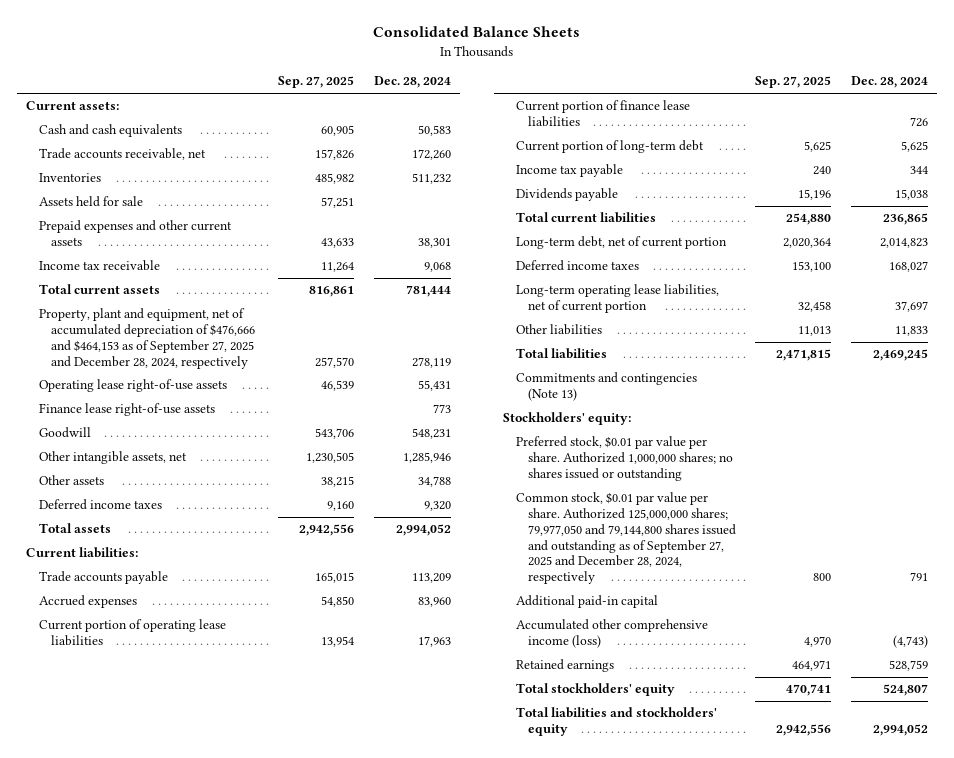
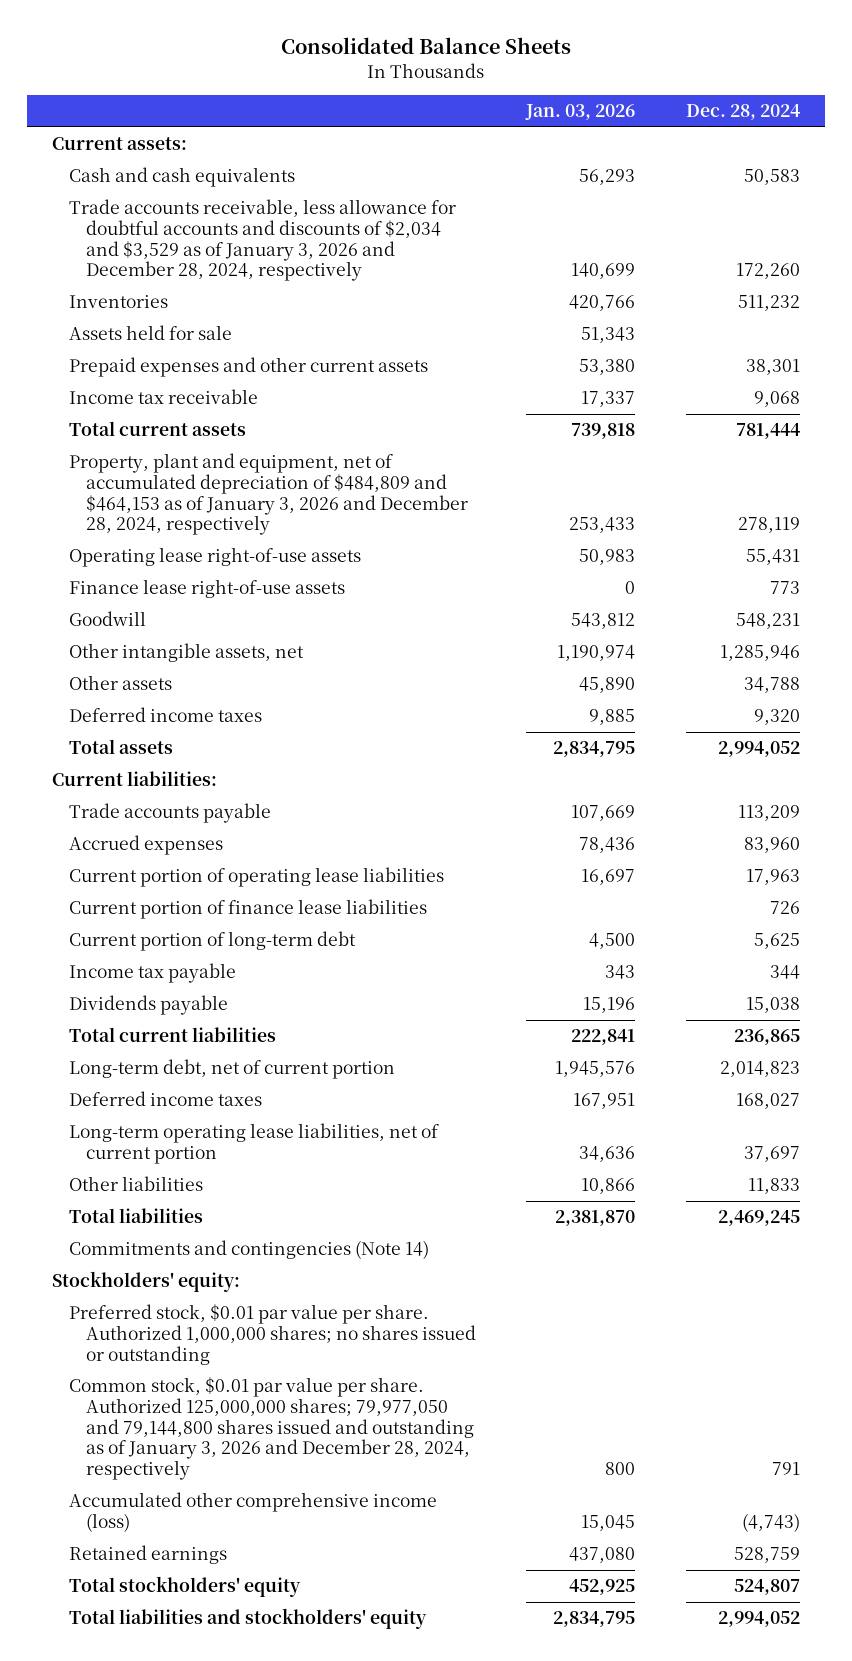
- | Sep. 27, 2025 | Dec. 28, 2024
+ | Jan. 03, 2026 | Dec. 28, 2024
- Trade accounts receivable, net | 157,826 | 172,260
+ Trade accounts receivable, less allowance for doubtful accounts and discounts of $2,034 and $3,529 as of January 3, 2026 and December 28, 2024, respectively | 140,699 | 172,260
- Property, plant and equipment, net of accumulated depreciation of $476,666 and $464,153 as of September 27, 2025 and December 28, 2024, respectively | 257,570 | 278,119
+ Property, plant and equipment, net of accumulated depreciation of $484,809 and $464,153 as of January 3, 2026 and December 28, 2024, respectively | 253,433 | 278,119
- Commitments and contingencies (Note 13)
+ Commitments and contingencies (Note 14)
- Common stock, $0.01 par value per share. Authorized 125,000,000 shares; 79,977,050 and 79,144,800 shares issued and outstanding as of September 27, 2025 and December 28, 2024, respectively | 800 | 791
- Additional paid-in capital
+ Common stock, $0.01 par value per share. Authorized 125,000,000 shares; 79,977,050 and 79,144,800 shares issued and outstanding as of January 3, 2026 and December 28, 2024, respectively | 800 | 791

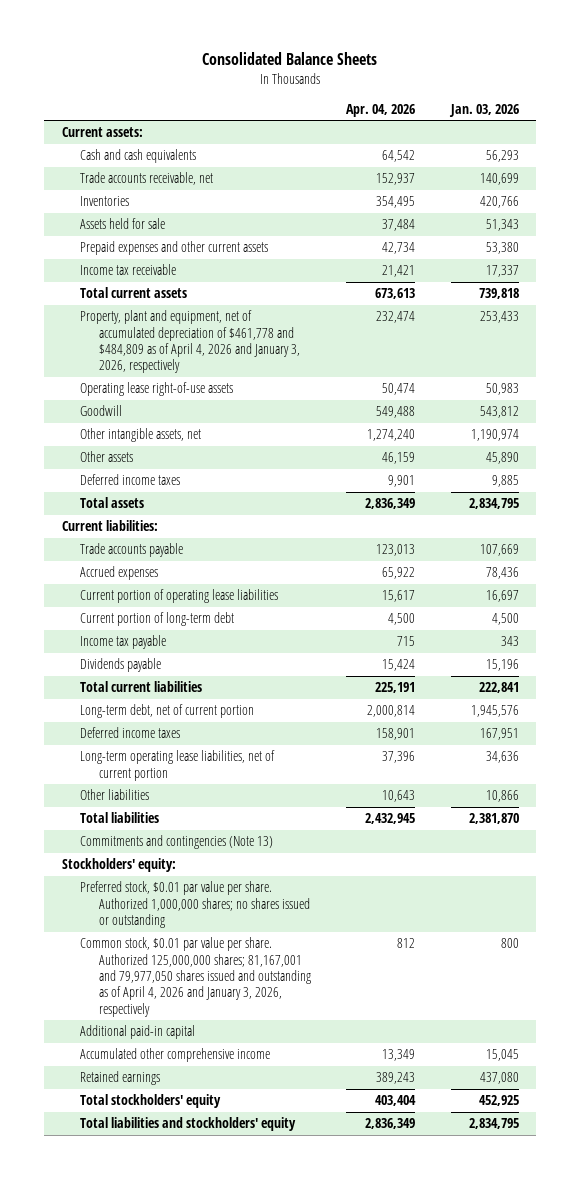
- | Jan. 03, 2026 | Dec. 28, 2024
+ | Apr. 04, 2026 | Jan. 03, 2026
- Trade accounts receivable, less allowance for doubtful accounts and discounts of $2,034 and $3,529 as of January 3, 2026 and December 28, 2024, respectively | 140,699 | 172,260
+ Trade accounts receivable, net | 152,937 | 140,699
- Property, plant and equipment, net of accumulated depreciation of $484,809 and $464,153 as of January 3, 2026 and December 28, 2024, respectively | 253,433 | 278,119
+ Property, plant and equipment, net of accumulated depreciation of $461,778 and $484,809 as of April 4, 2026 and January 3, 2026, respectively | 232,474 | 253,433
- Finance lease right-of-use assets | 0 | 773
- Current portion of finance lease liabilities | | 726
- Commitments and contingencies (Note 14)
+ Commitments and contingencies (Note 13)
- Common stock, $0.01 par value per share. Authorized 125,000,000 shares; 79,977,050 and 79,144,800 shares issued and outstanding as of January 3, 2026 and December 28, 2024, respectively | 800 | 791
- Accumulated other comprehensive income (loss) | 15,045 | (4,743)
+ Common stock, $0.01 par value per share. Authorized 125,000,000 shares; 81,167,001 and 79,977,050 shares issued and outstanding as of April 4, 2026 and January 3, 2026, respectively | 812 | 800
+ Additional paid-in capital
+ Accumulated other comprehensive income | 13,349 | 15,045

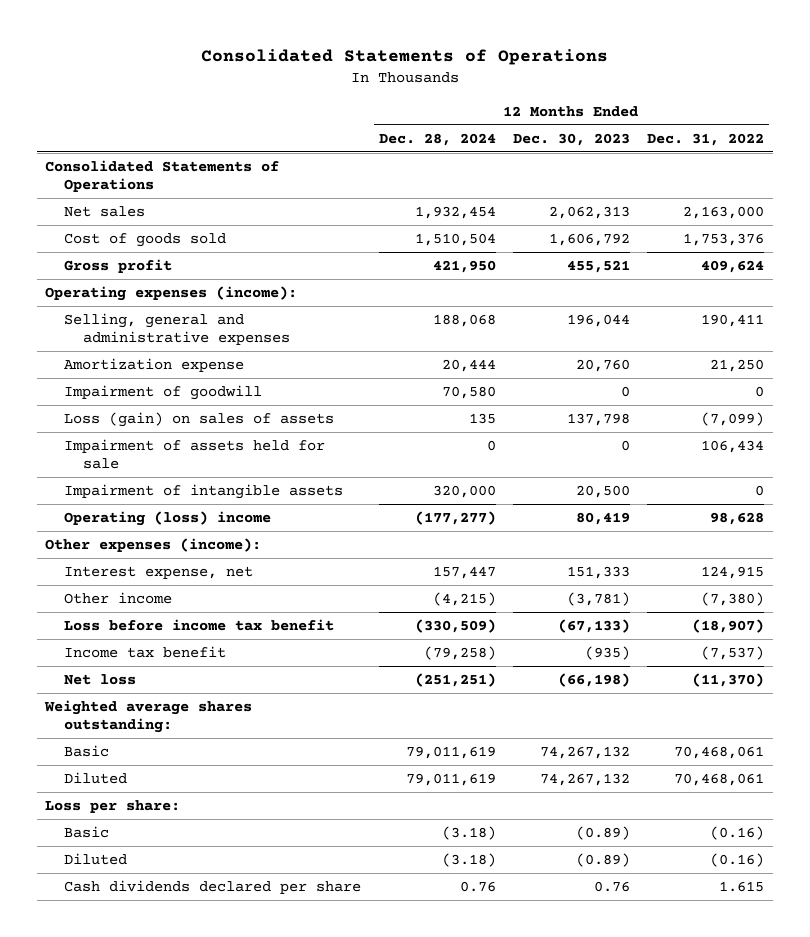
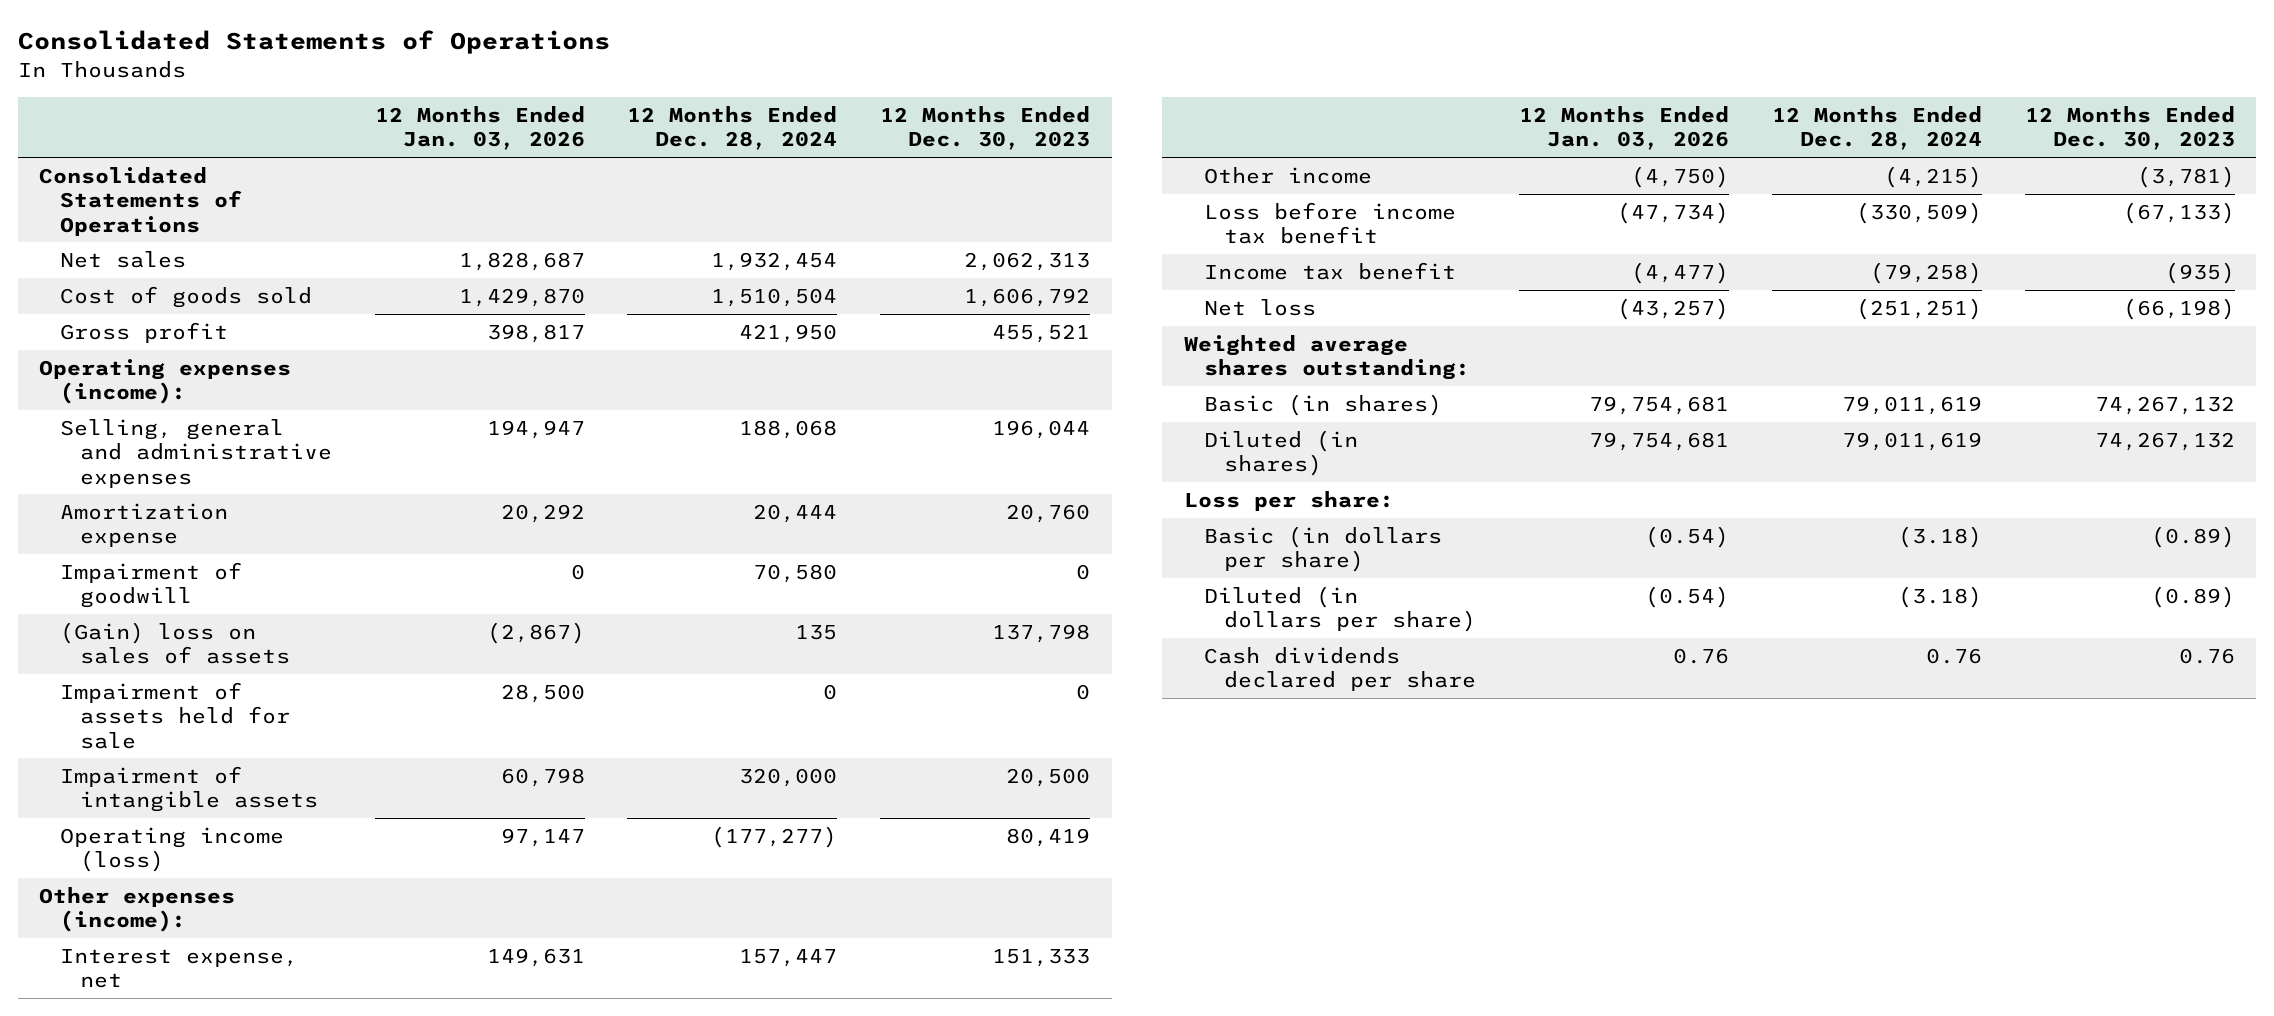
- | 12 Months Ended Dec. 28, 2024 | 12 Months Ended Dec. 30, 2023 | 12 Months Ended Dec. 31, 2022
+ | 12 Months Ended Jan. 03, 2026 | 12 Months Ended Dec. 28, 2024 | 12 Months Ended Dec. 30, 2023
- Loss (gain) on sales of assets | 135 | 137,798 | (7,099)
+ (Gain) loss on sales of assets | (2,867) | 135 | 137,798
- Operating (loss) income | (177,277) | 80,419 | 98,628
+ Operating income (loss) | 97,147 | (177,277) | 80,419
- Basic | 79,011,619 | 74,267,132 | 70,468,061
- Diluted | 79,011,619 | 74,267,132 | 70,468,061
+ Basic (in shares) | 79,754,681 | 79,011,619 | 74,267,132
+ Diluted (in shares) | 79,754,681 | 79,011,619 | 74,267,132
- Basic | (3.18) | (0.89) | (0.16)
- Diluted | (3.18) | (0.89) | (0.16)
+ Basic (in dollars per share) | (0.54) | (3.18) | (0.89)
+ Diluted (in dollars per share) | (0.54) | (3.18) | (0.89)

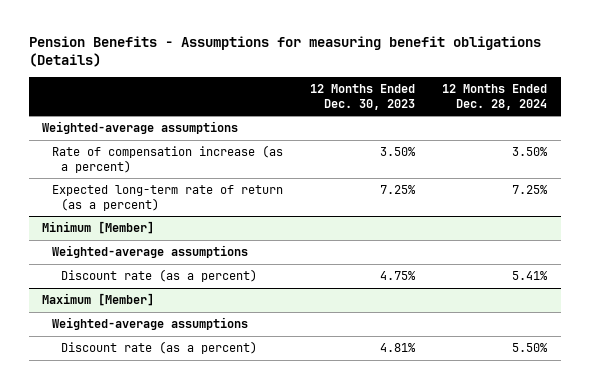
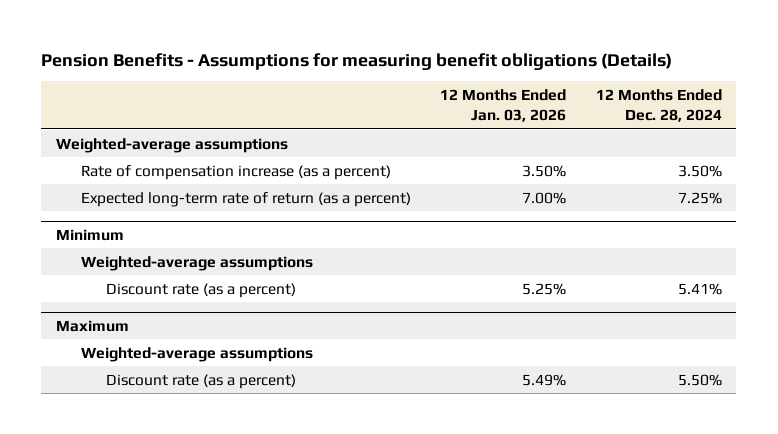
- | 12 Months Ended Dec. 30, 2023 | 12 Months Ended Dec. 28, 2024
+ | 12 Months Ended Jan. 03, 2026 | 12 Months Ended Dec. 28, 2024
- Minimum [Member]
+ Minimum
- Maximum [Member]
+ Maximum

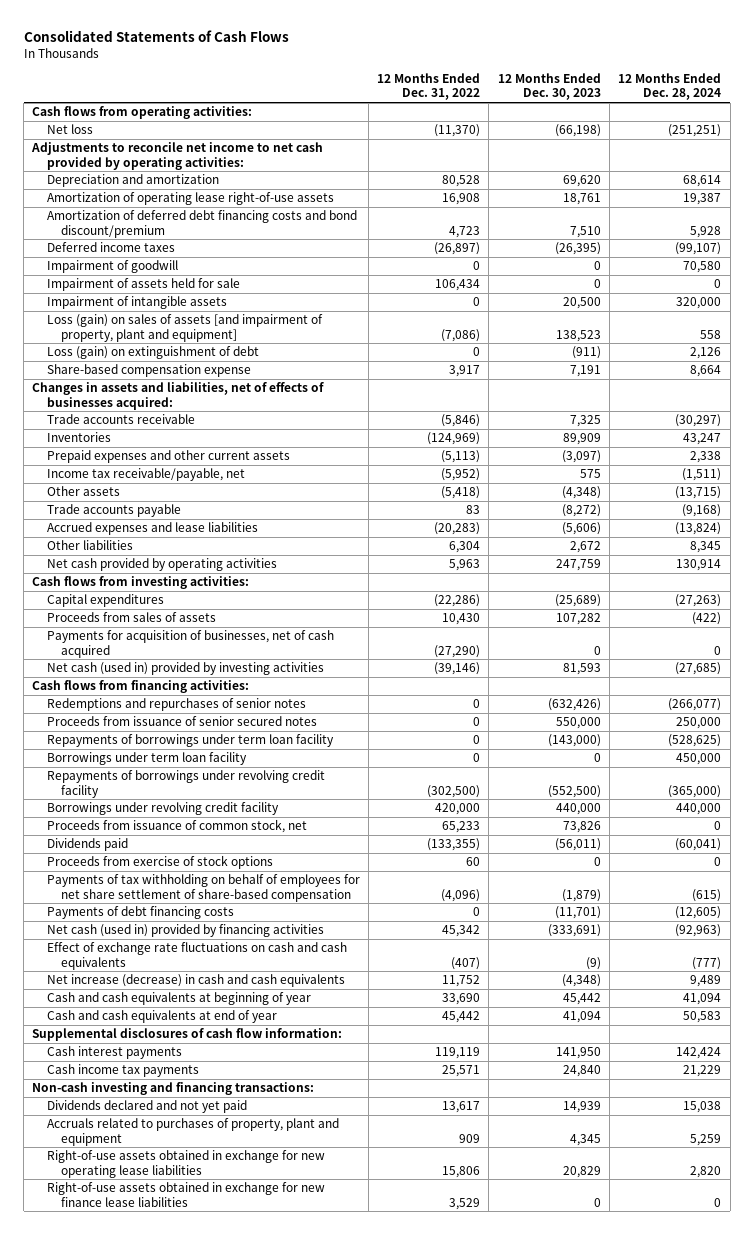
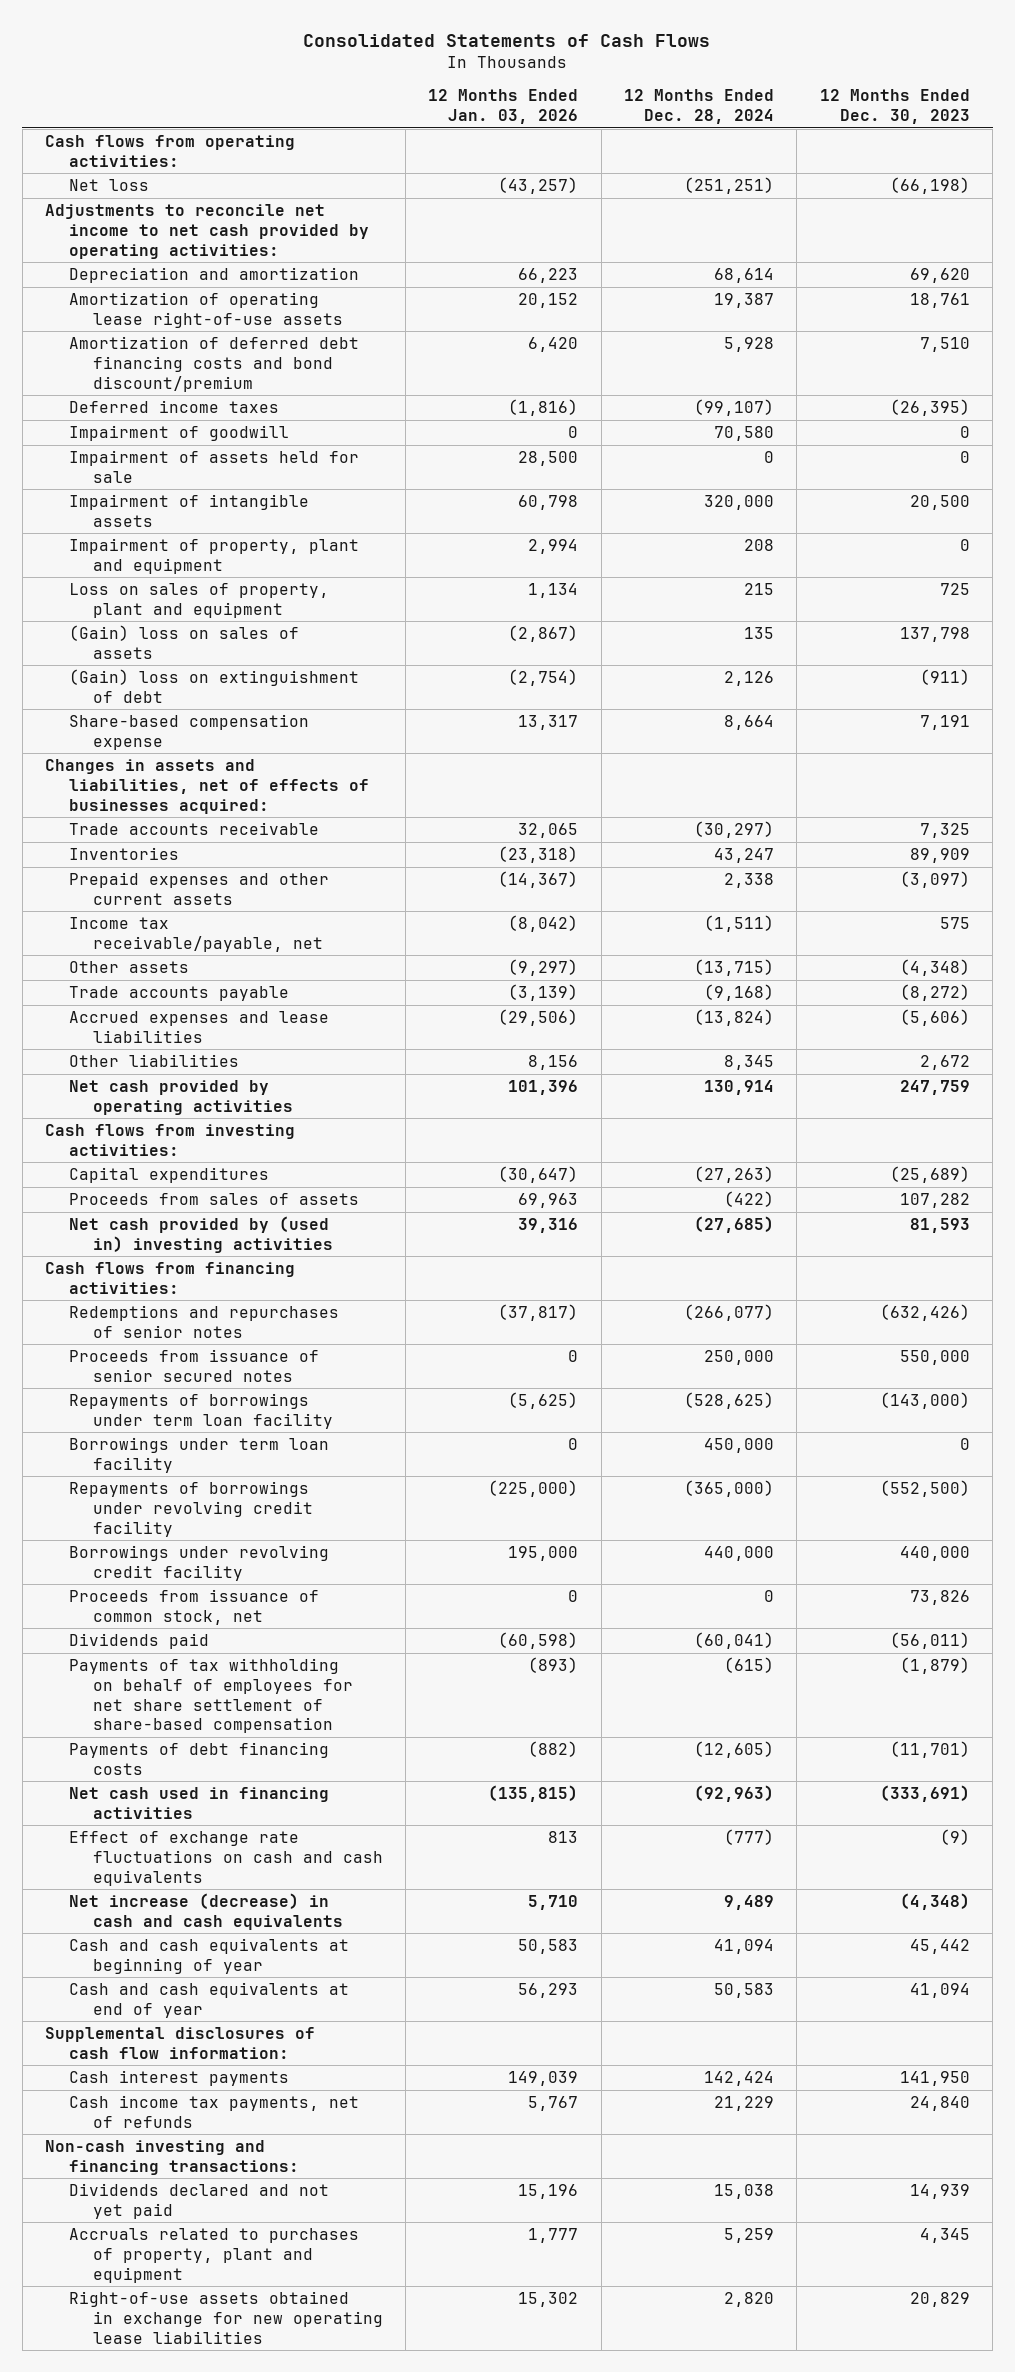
- | 12 Months Ended Dec. 31, 2022 | 12 Months Ended Dec. 30, 2023 | 12 Months Ended Dec. 28, 2024
+ | 12 Months Ended Jan. 03, 2026 | 12 Months Ended Dec. 28, 2024 | 12 Months Ended Dec. 30, 2023
- Loss (gain) on sales of assets [and impairment of property, plant and equipment] | (7,086) | 138,523 | 558
- Loss (gain) on extinguishment of debt | 0 | (911) | 2,126
+ Impairment of property, plant and equipment | 2,994 | 208 | 0
+ Loss on sales of property, plant and equipment | 1,134 | 215 | 725
+ (Gain) loss on sales of assets | (2,867) | 135 | 137,798
+ (Gain) loss on extinguishment of debt | (2,754) | 2,126 | (911)
- Payments for acquisition of businesses, net of cash acquired | (27,290) | 0 | 0
- Net cash (used in) provided by investing activities | (39,146) | 81,593 | (27,685)
+ Net cash provided by (used in) investing activities | 39,316 | (27,685) | 81,593
- Proceeds from exercise of stock options | 60 | 0 | 0
- Net cash (used in) provided by financing activities | 45,342 | (333,691) | (92,963)
+ Net cash used in financing activities | (135,815) | (92,963) | (333,691)
- Cash income tax payments | 25,571 | 24,840 | 21,229
+ Cash income tax payments, net of refunds | 5,767 | 21,229 | 24,840
- Right-of-use assets obtained in exchange for new finance lease liabilities | 3,529 | 0 | 0

